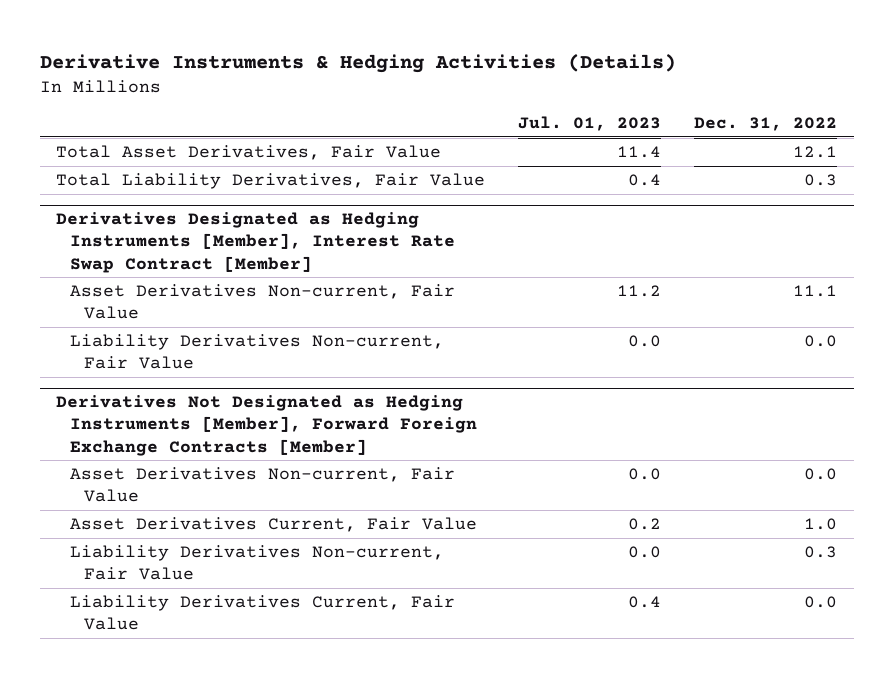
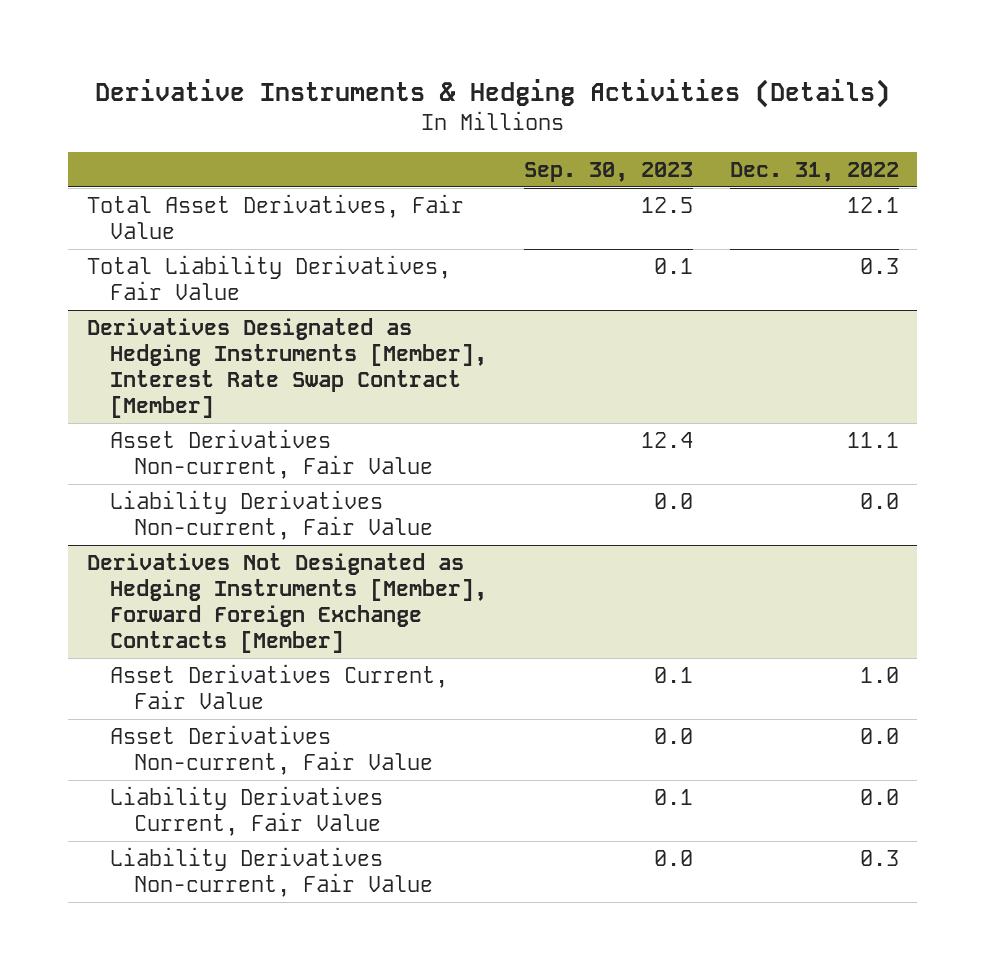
- | Jul. 01, 2023 | Dec. 31, 2022
+ | Sep. 30, 2023 | Dec. 31, 2022
@ Derivatives Not Designated as Hedging Instruments [Member], Forward Foreign Exchange Contracts [Member]
moved down: Asset Derivatives Non-current, Fair Value | 0.0 | 0.0
moved down: Liability Derivatives Non-current, Fair Value | 0.0 | 0.3

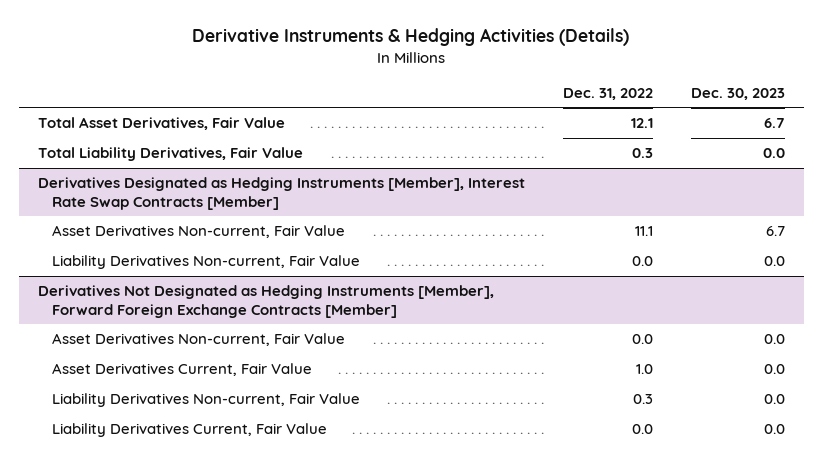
- | Sep. 30, 2023 | Dec. 31, 2022
+ | Dec. 31, 2022 | Dec. 30, 2023
- Derivatives Designated as Hedging Instruments [Member], Interest Rate Swap Contract [Member]
+ Derivatives Designated as Hedging Instruments [Member], Interest Rate Swap Contracts [Member]
@ Derivatives Not Designated as Hedging Instruments [Member], Forward Foreign Exchange Contracts [Member]
moved down: Asset Derivatives Current, Fair Value | 1.0 | 0.0
moved down: Liability Derivatives Current, Fair Value | 0.0 | 0.0

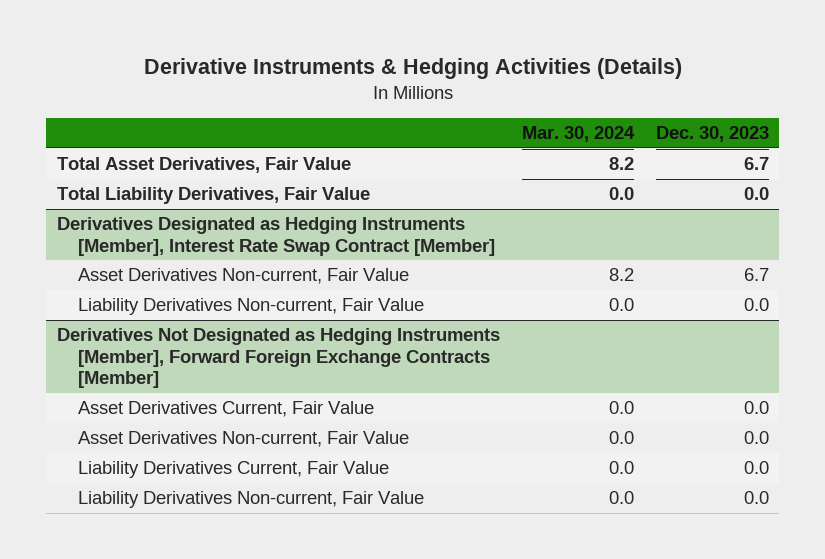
- | Dec. 31, 2022 | Dec. 30, 2023
+ | Mar. 30, 2024 | Dec. 30, 2023
- Derivatives Designated as Hedging Instruments [Member], Interest Rate Swap Contracts [Member]
+ Derivatives Designated as Hedging Instruments [Member], Interest Rate Swap Contract [Member]
@ Derivatives Not Designated as Hedging Instruments [Member], Forward Foreign Exchange Contracts [Member]
moved down: Asset Derivatives Non-current, Fair Value | 0.0 | 0.0
moved down: Liability Derivatives Non-current, Fair Value | 0.0 | 0.0

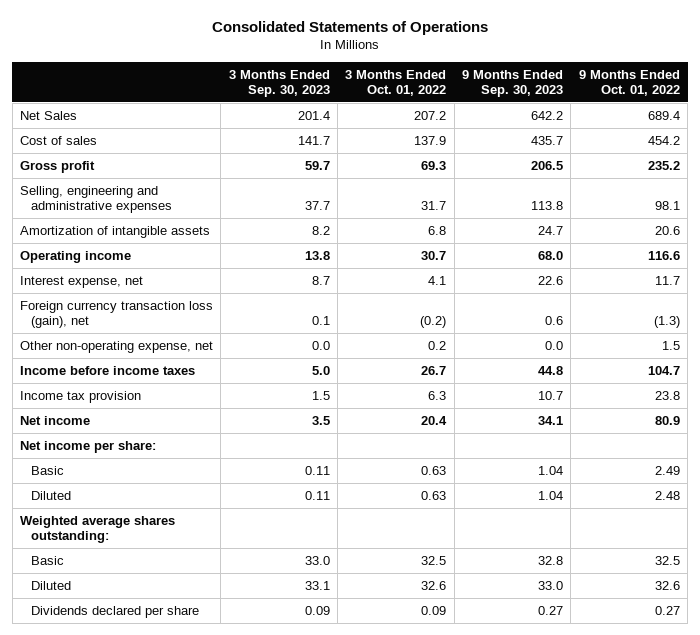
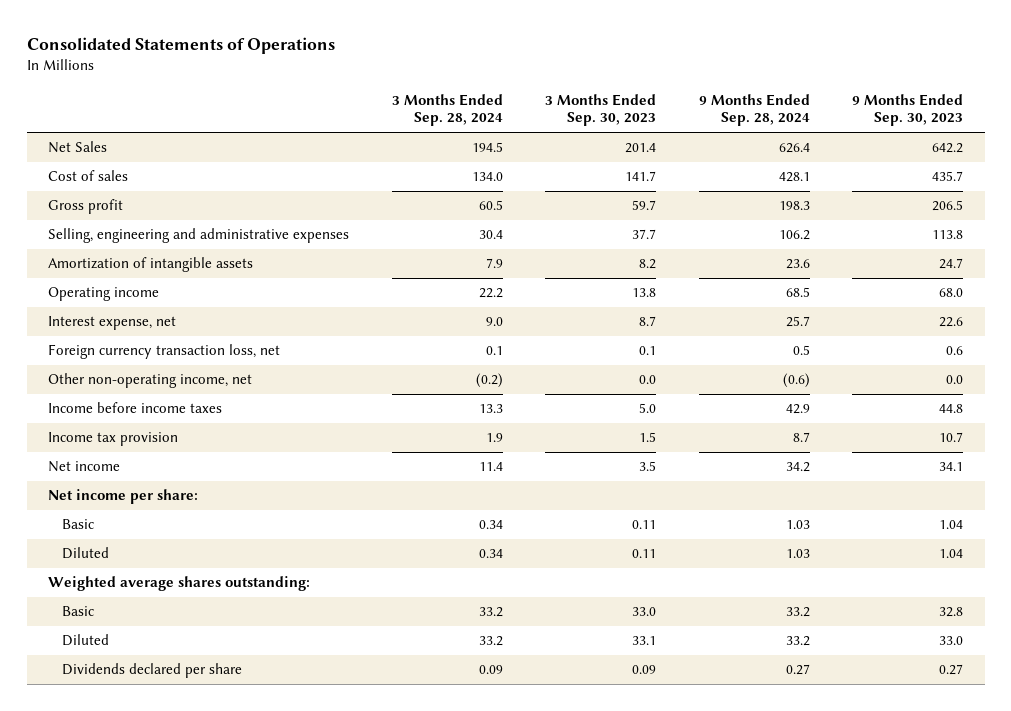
- | 3 Months Ended Sep. 30, 2023 | 3 Months Ended Oct. 01, 2022 | 9 Months Ended Sep. 30, 2023 | 9 Months Ended Oct. 01, 2022
+ | 3 Months Ended Sep. 28, 2024 | 3 Months Ended Sep. 30, 2023 | 9 Months Ended Sep. 28, 2024 | 9 Months Ended Sep. 30, 2023
- Foreign currency transaction loss (gain), net | 0.1 | (0.2) | 0.6 | (1.3)
- Other non-operating expense, net | 0.0 | 0.2 | 0.0 | 1.5
+ Foreign currency transaction loss, net | 0.1 | 0.1 | 0.5 | 0.6
+ Other non-operating income, net | (0.2) | 0.0 | (0.6) | 0.0

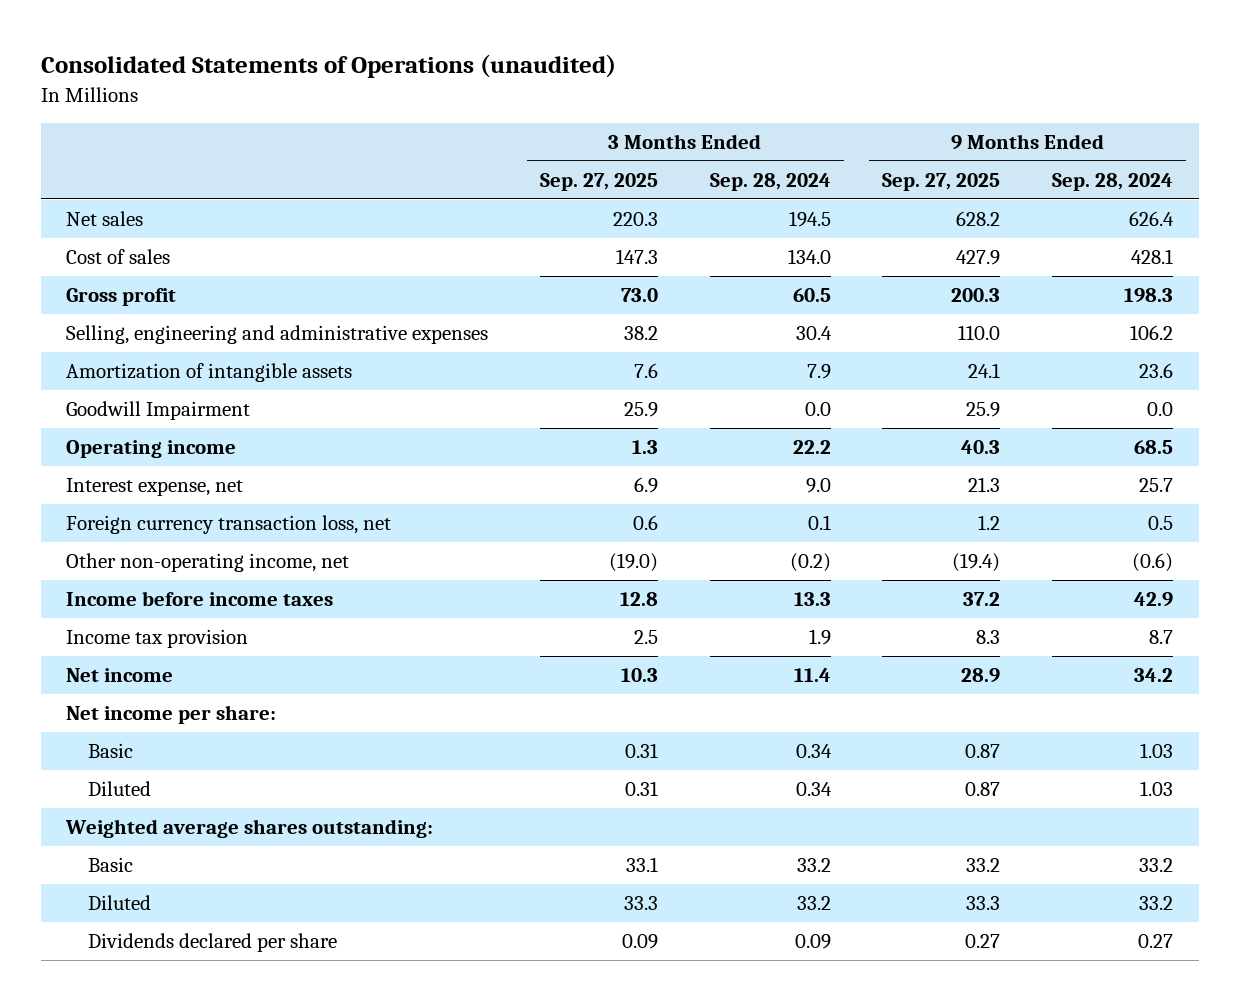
- Consolidated Statements of Operations
+ Consolidated Statements of Operations (unaudited)
- | 3 Months Ended Sep. 28, 2024 | 3 Months Ended Sep. 30, 2023 | 9 Months Ended Sep. 28, 2024 | 9 Months Ended Sep. 30, 2023
+ | 3 Months Ended Sep. 27, 2025 | 3 Months Ended Sep. 28, 2024 | 9 Months Ended Sep. 27, 2025 | 9 Months Ended Sep. 28, 2024
- Net Sales | 194.5 | 201.4 | 626.4 | 642.2
+ Net sales | 220.3 | 194.5 | 628.2 | 626.4
+ Goodwill Impairment | 25.9 | 0.0 | 25.9 | 0.0

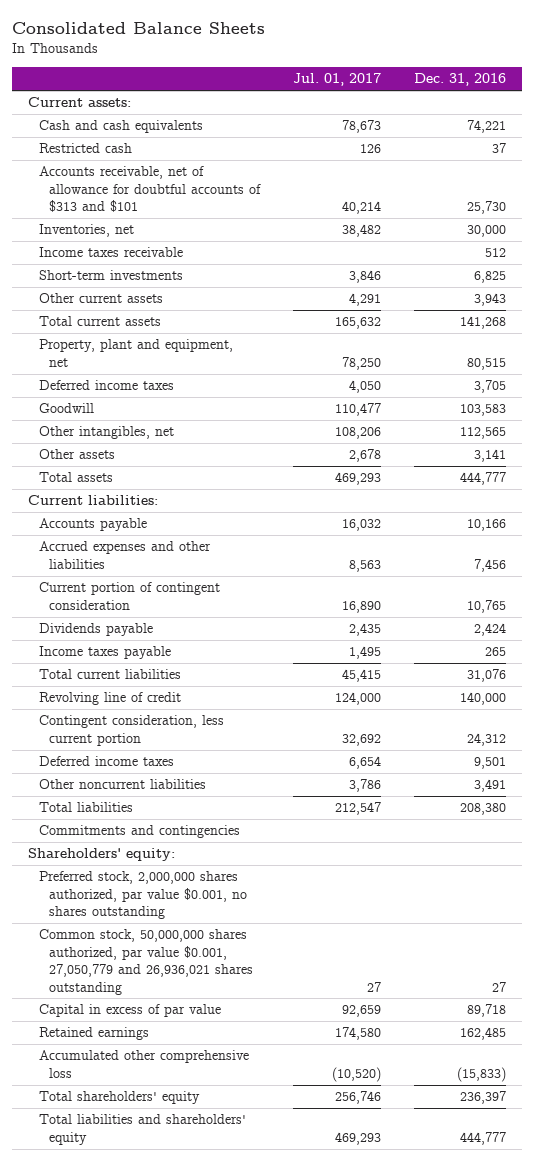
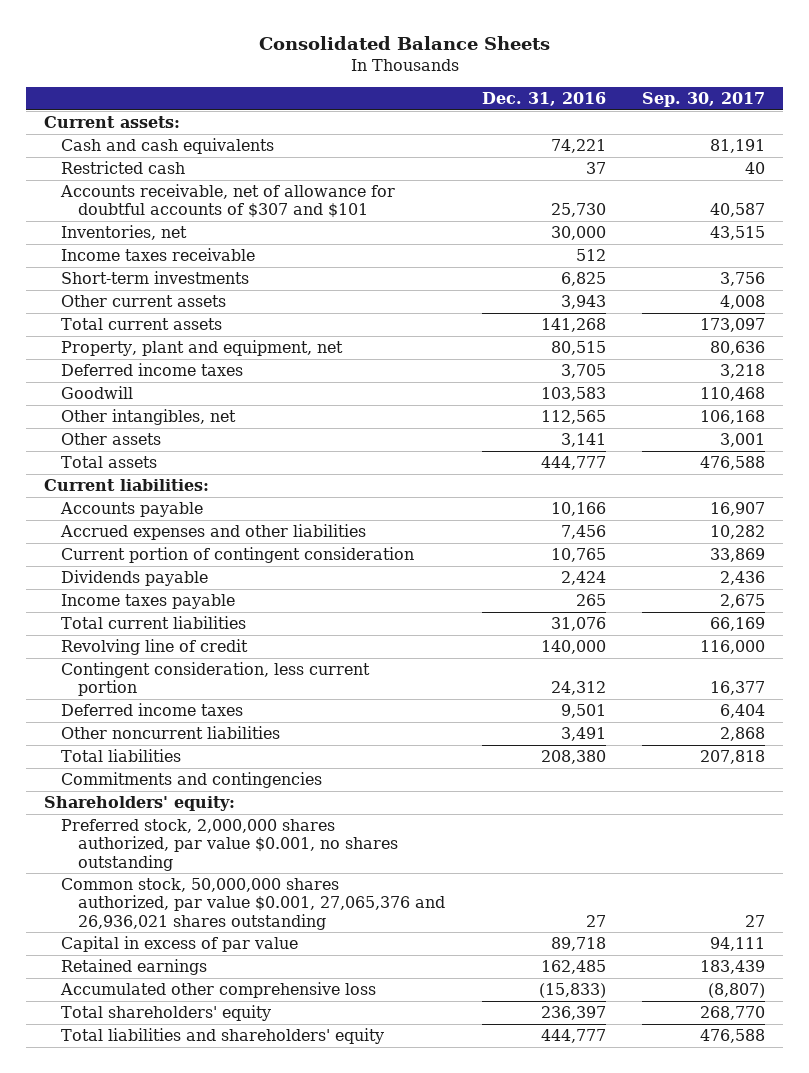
- | Jul. 01, 2017 | Dec. 31, 2016
+ | Dec. 31, 2016 | Sep. 30, 2017
- Accounts receivable, net of allowance for doubtful accounts of $313 and $101 | 40,214 | 25,730
+ Accounts receivable, net of allowance for doubtful accounts of $307 and $101 | 25,730 | 40,587
- Common stock, 50,000,000 shares authorized, par value $0.001, 27,050,779 and 26,936,021 shares outstanding | 27 | 27
+ Common stock, 50,000,000 shares authorized, par value $0.001, 27,065,376 and 26,936,021 shares outstanding | 27 | 27

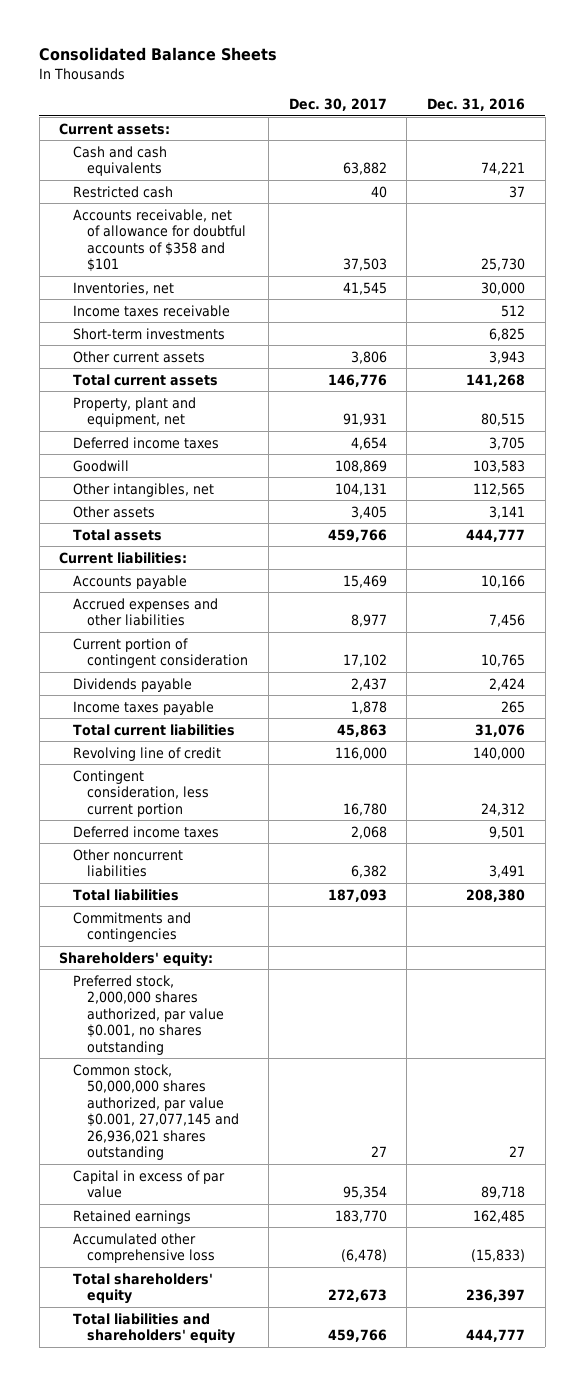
- | Dec. 31, 2016 | Sep. 30, 2017
+ | Dec. 30, 2017 | Dec. 31, 2016
- Accounts receivable, net of allowance for doubtful accounts of $307 and $101 | 25,730 | 40,587
+ Accounts receivable, net of allowance for doubtful accounts of $358 and $101 | 37,503 | 25,730
- Common stock, 50,000,000 shares authorized, par value $0.001, 27,065,376 and 26,936,021 shares outstanding | 27 | 27
+ Common stock, 50,000,000 shares authorized, par value $0.001, 27,077,145 and 26,936,021 shares outstanding | 27 | 27

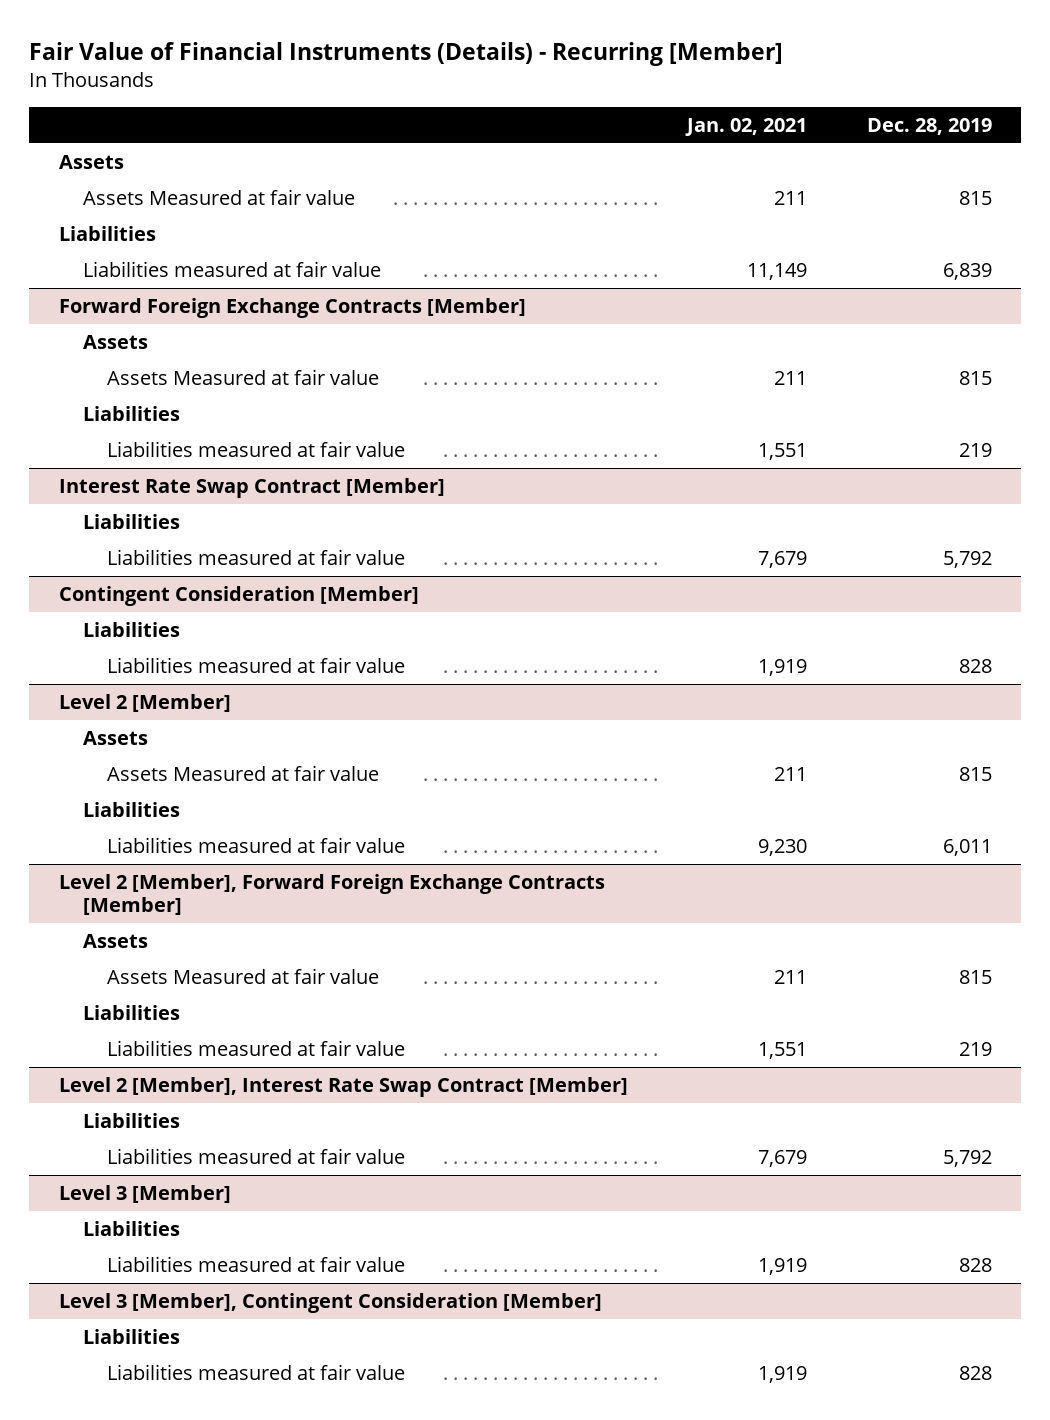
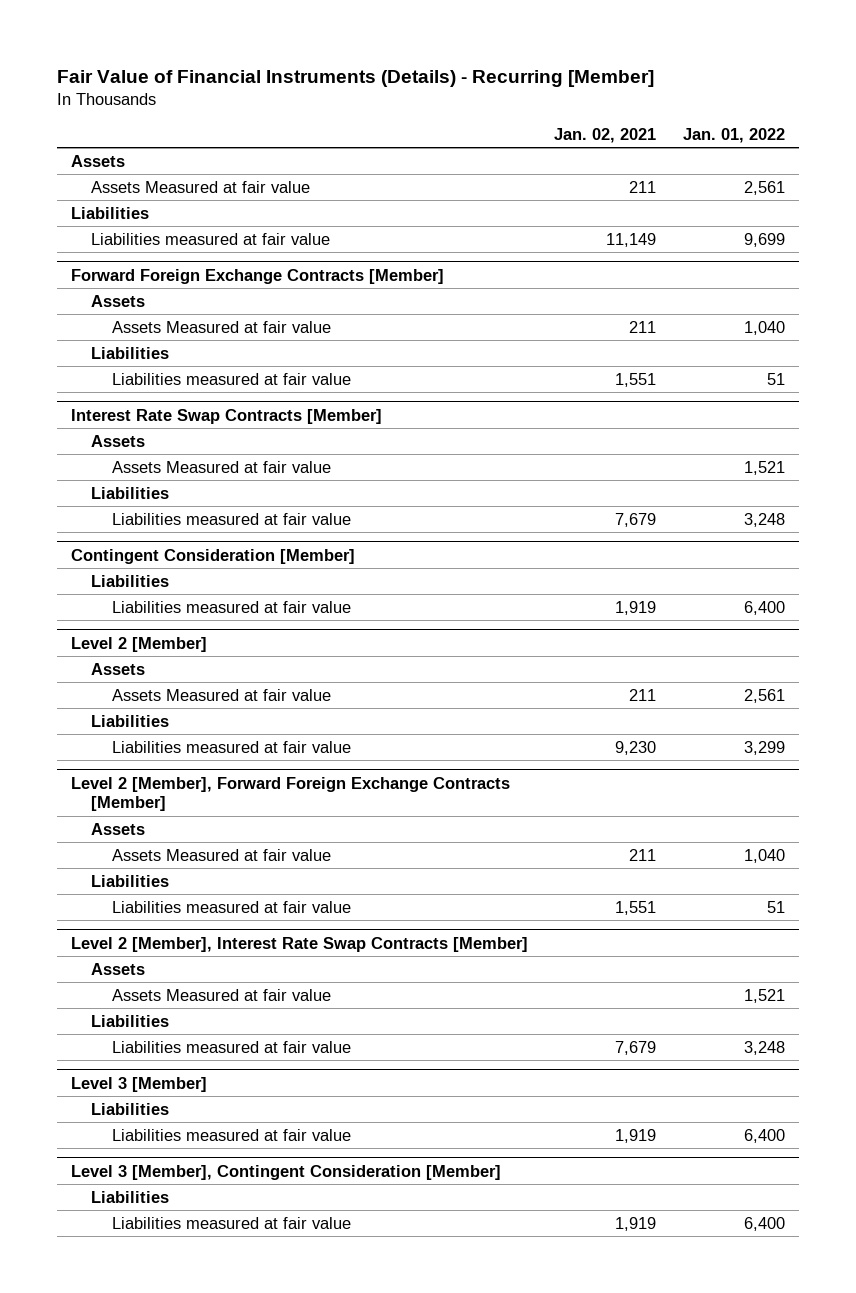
- | Jan. 02, 2021 | Dec. 28, 2019
+ | Jan. 02, 2021 | Jan. 01, 2022
- Interest Rate Swap Contract [Member]
+ Interest Rate Swap Contracts [Member]
+ Assets
+ Assets Measured at fair value | | 1,521
- Level 2 [Member], Interest Rate Swap Contract [Member]
+ Level 2 [Member], Interest Rate Swap Contracts [Member]
+ Assets
+ Assets Measured at fair value | | 1,521

